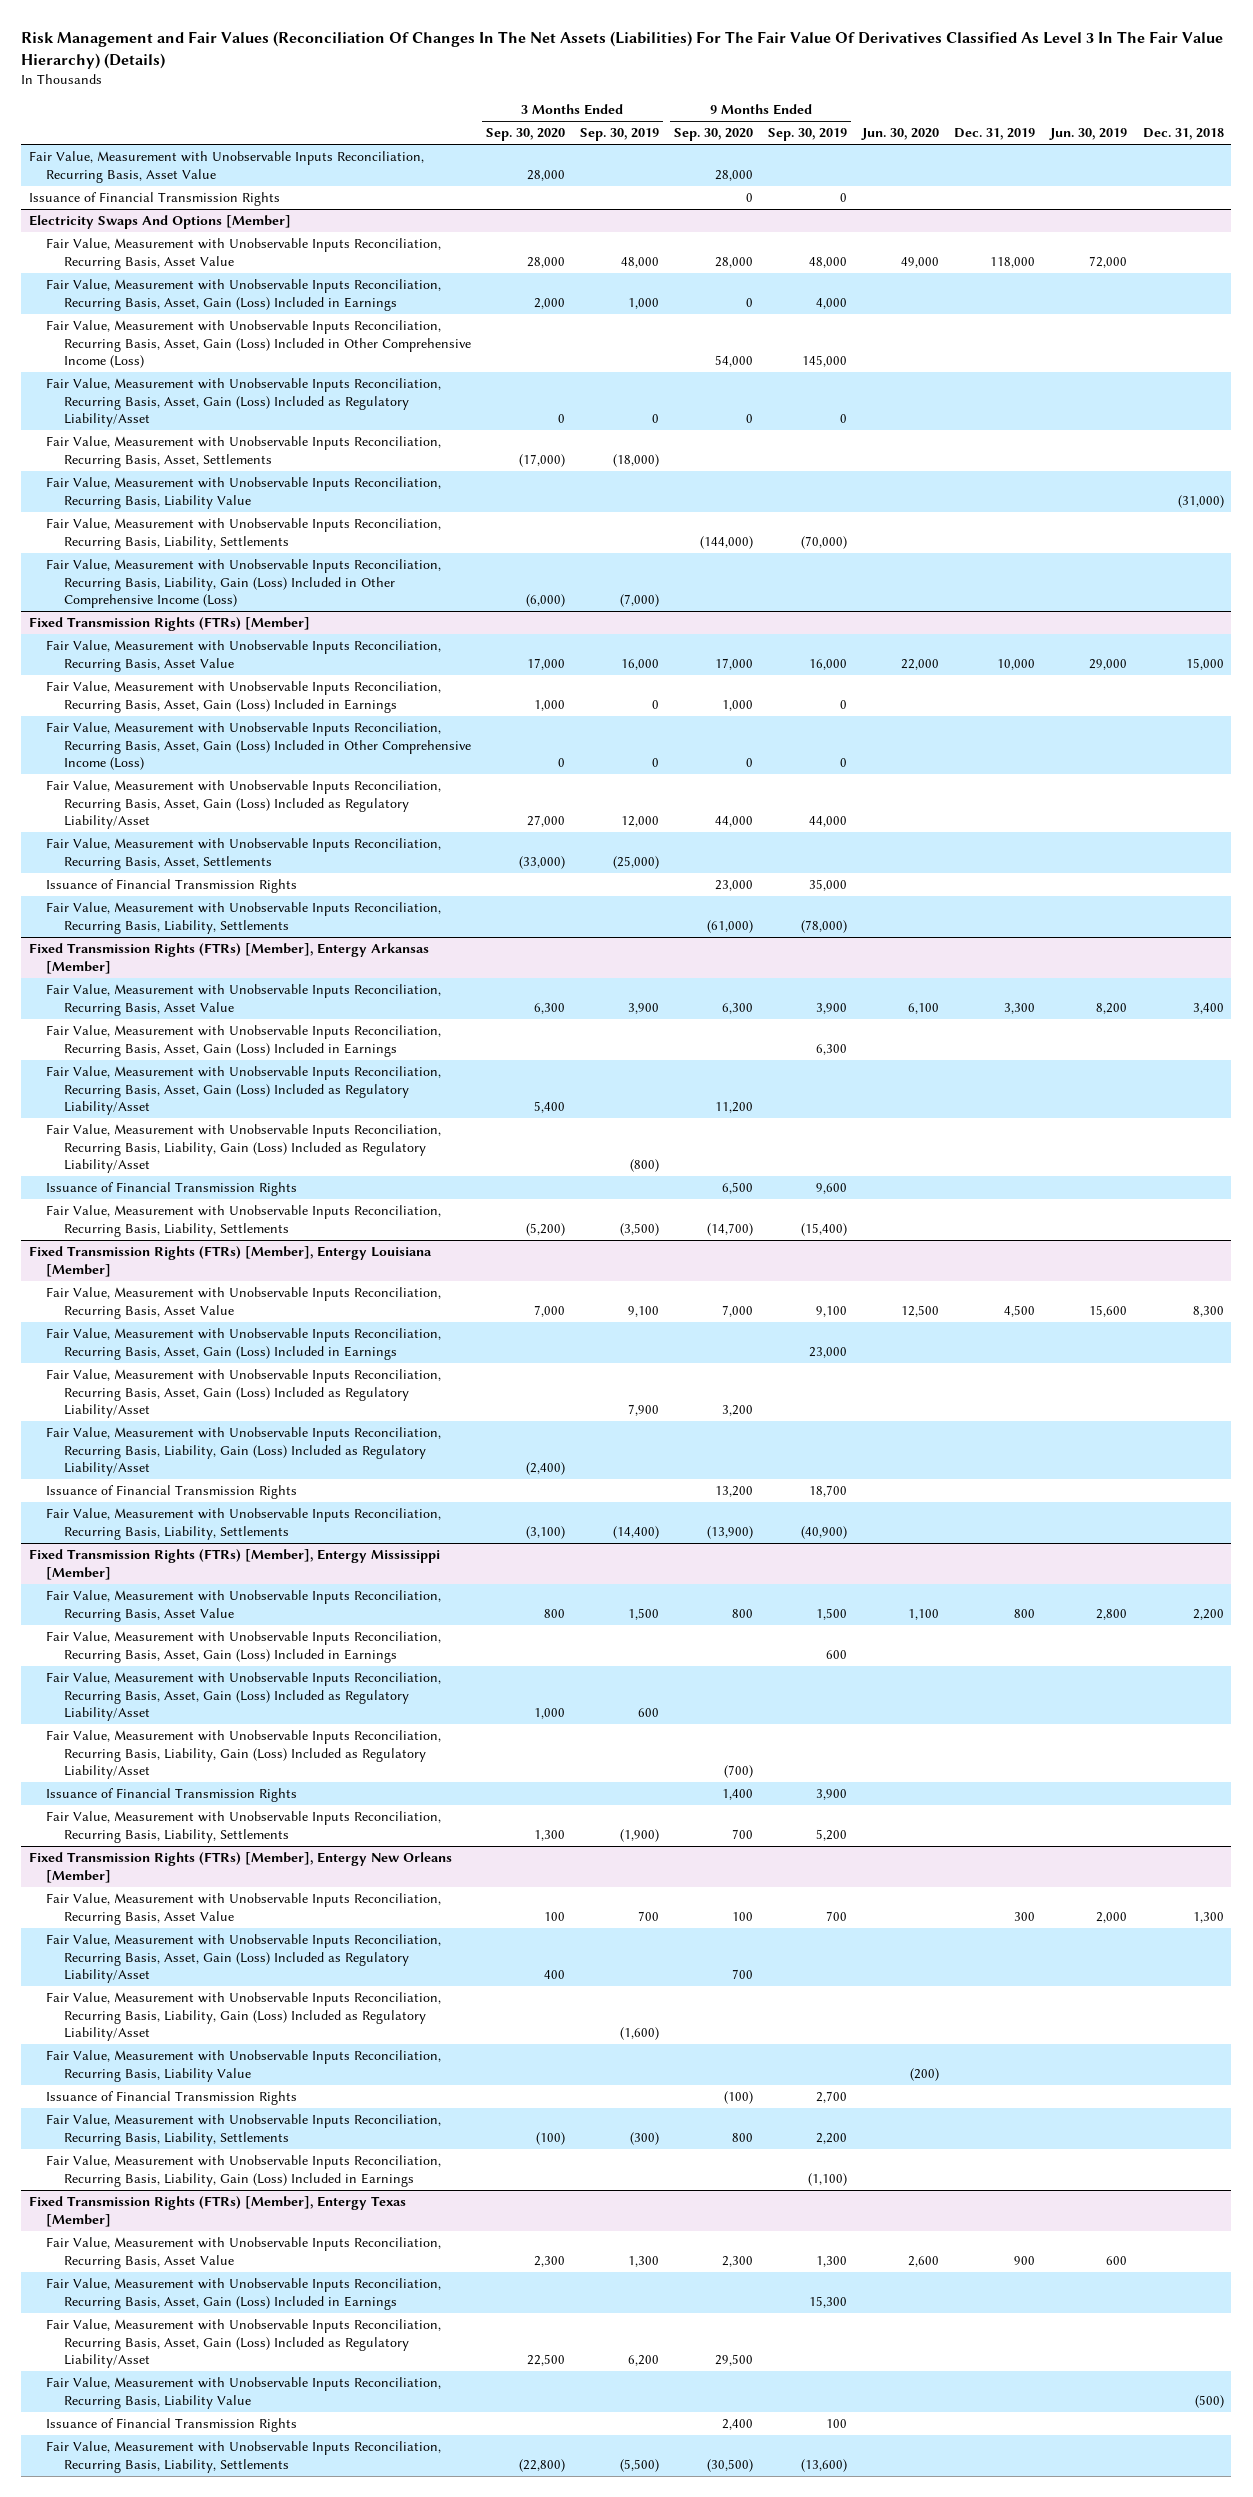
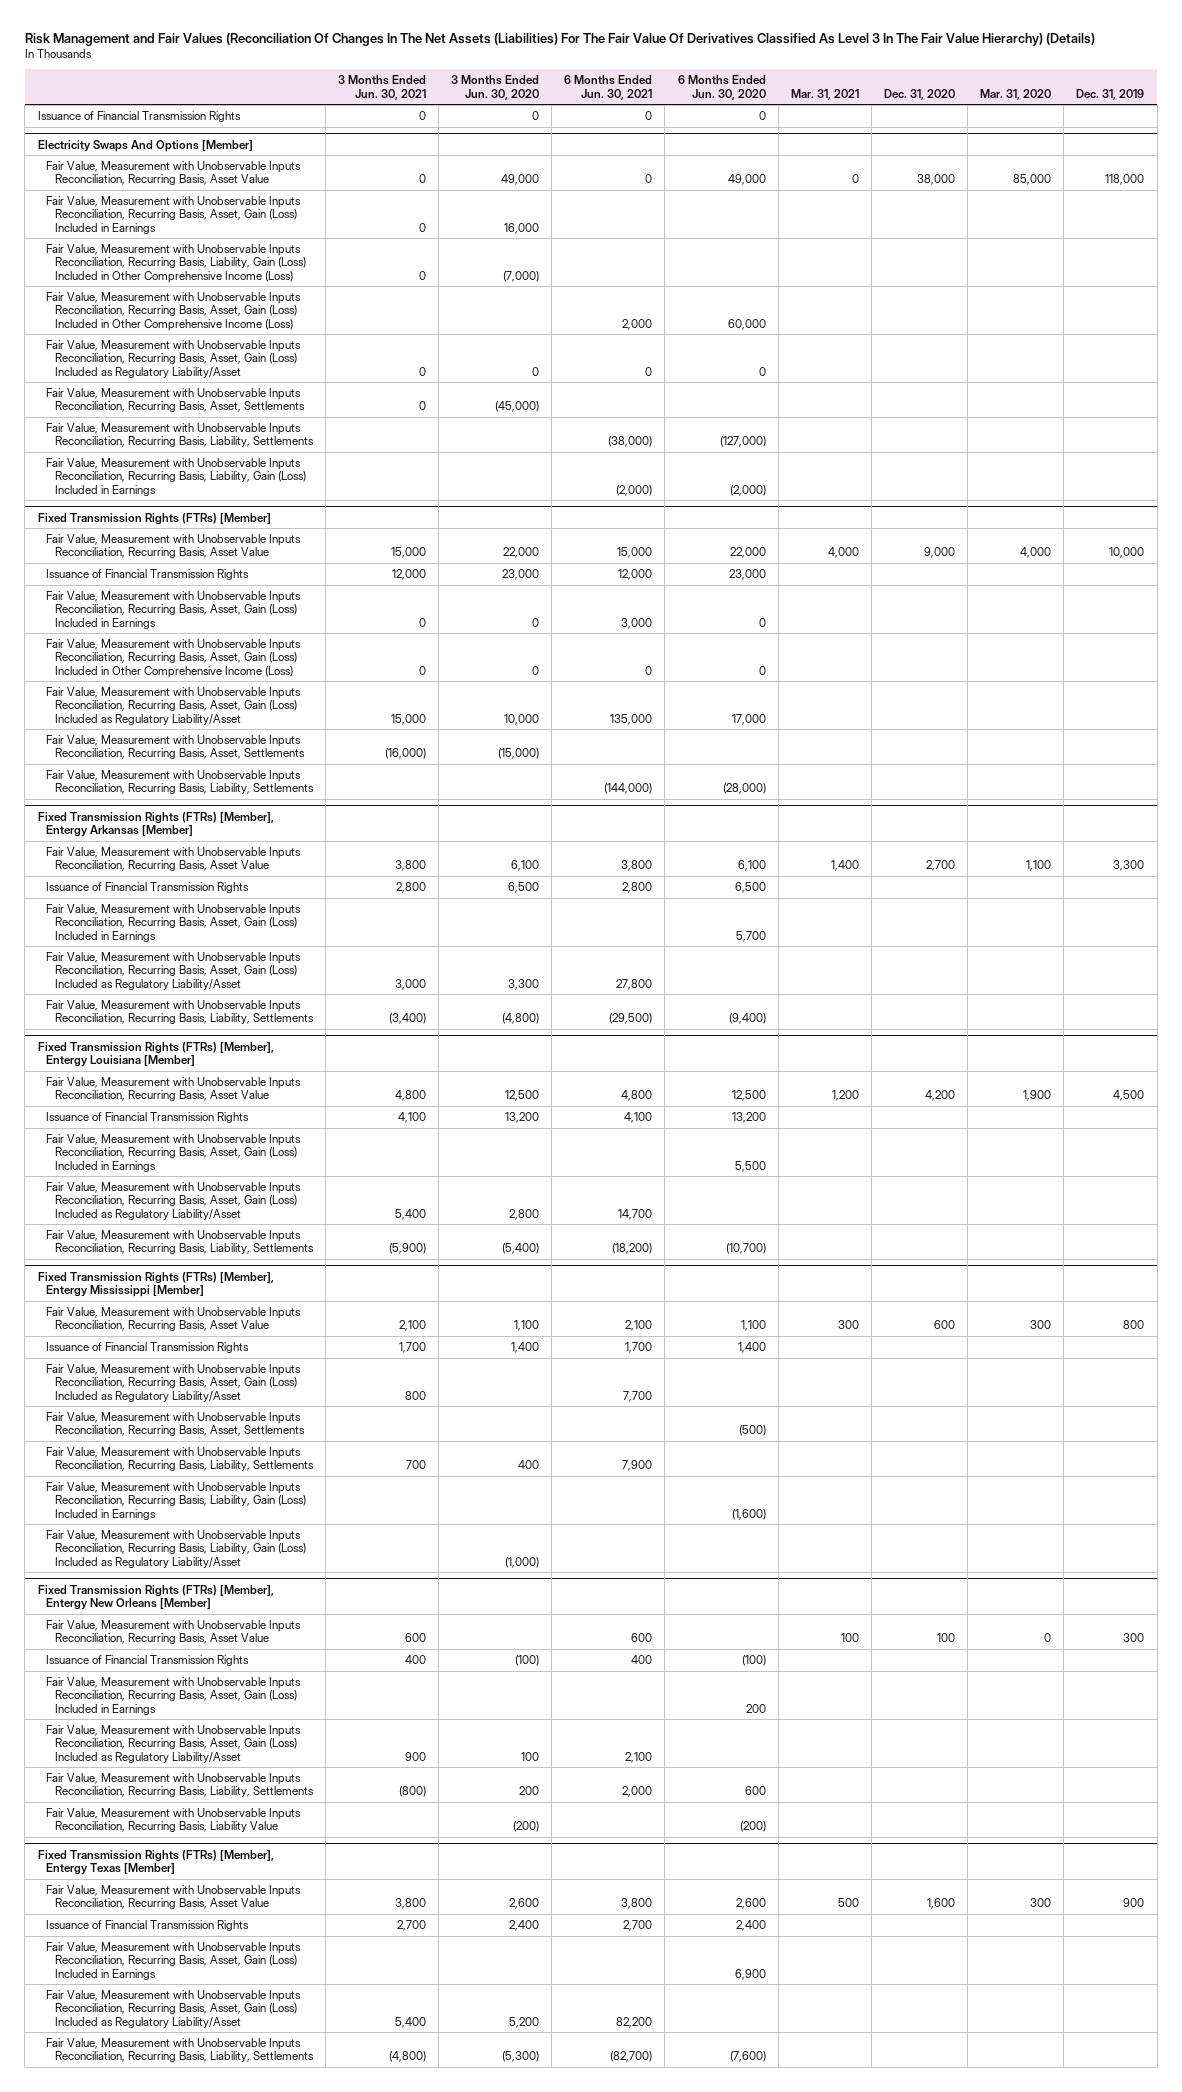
- | 3 Months Ended Sep. 30, 2020 | 3 Months Ended Sep. 30, 2019 | 9 Months Ended Sep. 30, 2020 | 9 Months Ended Sep. 30, 2019 | Jun. 30, 2020 | Dec. 31, 2019 | Jun. 30, 2019 | Dec. 31, 2018
+ | 3 Months Ended Jun. 30, 2021 | 3 Months Ended Jun. 30, 2020 | 6 Months Ended Jun. 30, 2021 | 6 Months Ended Jun. 30, 2020 | Mar. 31, 2021 | Dec. 31, 2020 | Mar. 31, 2020 | Dec. 31, 2019
- Fair Value, Measurement with Unobservable Inputs Reconciliation, Recurring Basis, Asset Value | 28,000 | | 28,000 | | | | |
@ Electricity Swaps And Options [Member]
moved up: Fair Value, Measurement with Unobservable Inputs Reconciliation, Recurring Basis, Liability, Gain (Loss) Included in Other Comprehensive Income (Loss) | 0 | (7,000) | | | | | |
- Fair Value, Measurement with Unobservable Inputs Reconciliation, Recurring Basis, Liability Value | | | | | | | | (31,000)
+ Fair Value, Measurement with Unobservable Inputs Reconciliation, Recurring Basis, Liability, Gain (Loss) Included in Earnings | | | (2,000) | (2,000) | | | |
@ Fixed Transmission Rights (FTRs) [Member]
moved up: Issuance of Financial Transmission Rights | 12,000 | 23,000 | 12,000 | 23,000 | | | |
@ Fixed Transmission Rights (FTRs) [Member], Entergy Arkansas [Member]
moved up: Issuance of Financial Transmission Rights | 2,800 | 6,500 | 2,800 | 6,500 | | | |
- Fair Value, Measurement with Unobservable Inputs Reconciliation, Recurring Basis, Liability, Gain (Loss) Included as Regulatory Liability/Asset | | (800) | | | | | |
@ Fixed Transmission Rights (FTRs) [Member], Entergy Louisiana [Member]
moved up: Issuance of Financial Transmission Rights | 4,100 | 13,200 | 4,100 | 13,200 | | | |
- Fair Value, Measurement with Unobservable Inputs Reconciliation, Recurring Basis, Liability, Gain (Loss) Included as Regulatory Liability/Asset | (2,400) | | | | | | |
@ Fixed Transmission Rights (FTRs) [Member], Entergy Mississippi [Member]
- Fair Value, Measurement with Unobservable Inputs Reconciliation, Recurring Basis, Asset, Gain (Loss) Included in Earnings | | | | 600 | | | |
moved down: Fair Value, Measurement with Unobservable Inputs Reconciliation, Recurring Basis, Asset, Gain (Loss) Included as Regulatory Liability/Asset | 800 | | 7,700 | | | | |
+ Fair Value, Measurement with Unobservable Inputs Reconciliation, Recurring Basis, Asset, Settlements | | | | (500) | | | |
+ Fair Value, Measurement with Unobservable Inputs Reconciliation, Recurring Basis, Liability, Gain (Loss) Included in Earnings | | | | (1,600) | | | |
moved down: Fair Value, Measurement with Unobservable Inputs Reconciliation, Recurring Basis, Liability, Gain (Loss) Included as Regulatory Liability/Asset | | (1,000) | | | | | |
@ Fixed Transmission Rights (FTRs) [Member], Entergy New Orleans [Member]
- Fair Value, Measurement with Unobservable Inputs Reconciliation, Recurring Basis, Liability, Gain (Loss) Included as Regulatory Liability/Asset | | (1,600) | | | | | |
+ Fair Value, Measurement with Unobservable Inputs Reconciliation, Recurring Basis, Asset, Gain (Loss) Included in Earnings | | | | 200 | | | |
moved down: Fair Value, Measurement with Unobservable Inputs Reconciliation, Recurring Basis, Asset, Gain (Loss) Included as Regulatory Liability/Asset | 900 | 100 | 2,100 | | | | |
- Fair Value, Measurement with Unobservable Inputs Reconciliation, Recurring Basis, Liability, Gain (Loss) Included in Earnings | | | | (1,100) | | | |
moved down: Fair Value, Measurement with Unobservable Inputs Reconciliation, Recurring Basis, Liability Value | | (200) | | (200) | | | |
@ Fixed Transmission Rights (FTRs) [Member], Entergy Texas [Member]
moved up: Issuance of Financial Transmission Rights | 2,700 | 2,400 | 2,700 | 2,400 | | | |
- Fair Value, Measurement with Unobservable Inputs Reconciliation, Recurring Basis, Liability Value | | | | | | | | (500)

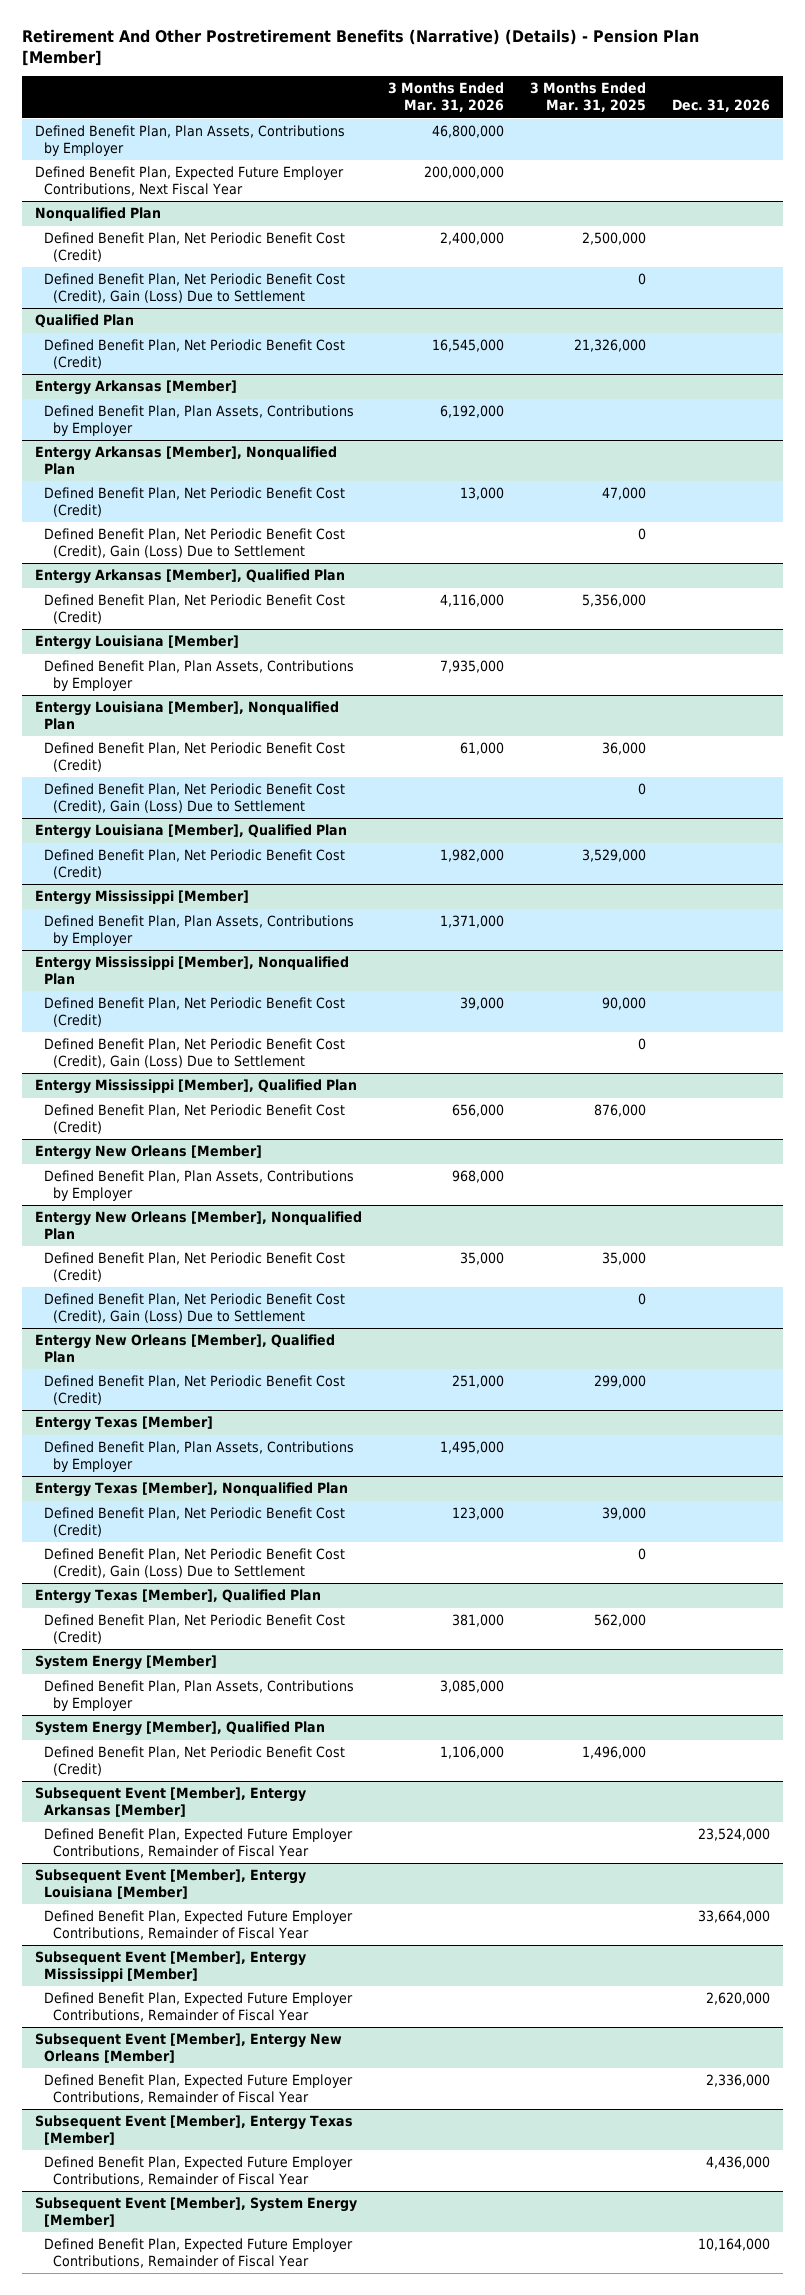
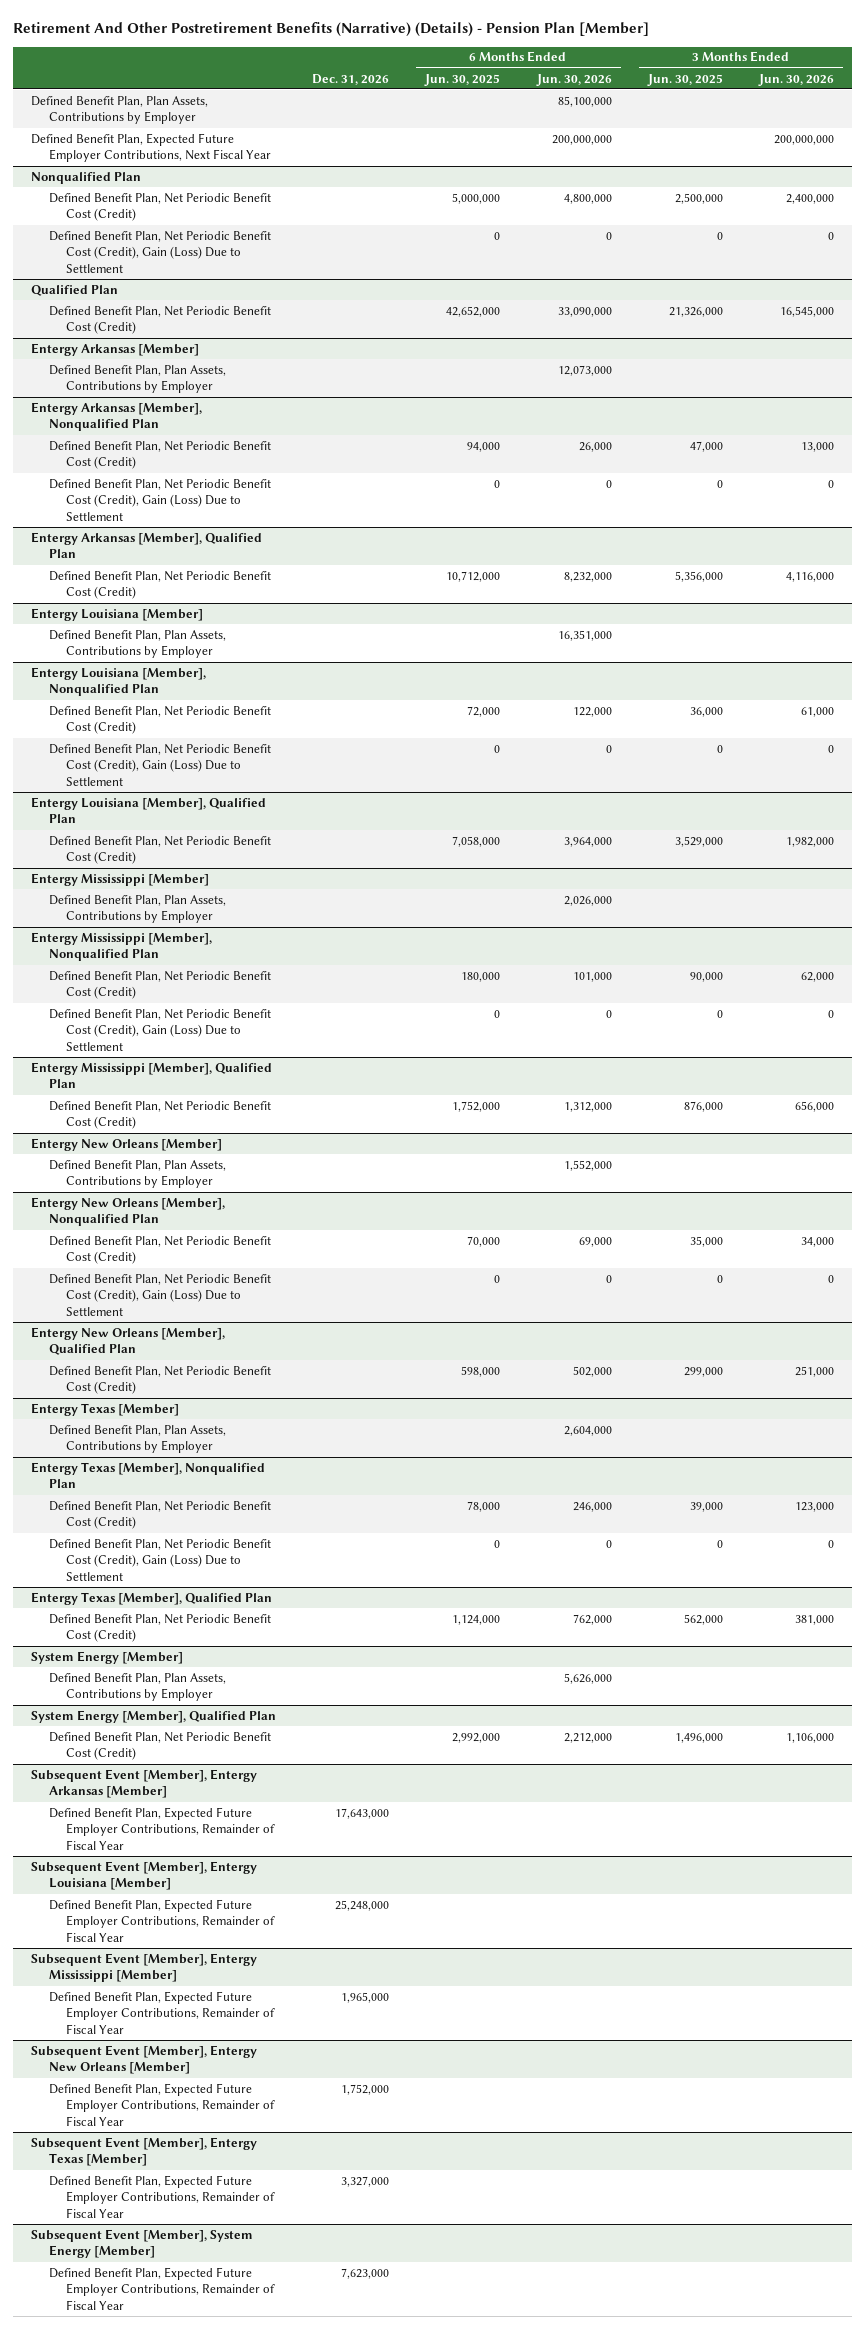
- | 3 Months Ended Mar. 31, 2026 | 3 Months Ended Mar. 31, 2025 | Dec. 31, 2026
+ | Dec. 31, 2026 | 6 Months Ended Jun. 30, 2025 | 6 Months Ended Jun. 30, 2026 | 3 Months Ended Jun. 30, 2025 | 3 Months Ended Jun. 30, 2026
@ Subsequent Event [Member], Entergy Arkansas [Member]
- Defined Benefit Plan, Expected Future Employer Contributions, Remainder of Fiscal Year | | | 23,524,000
+ Defined Benefit Plan, Expected Future Employer Contributions, Remainder of Fiscal Year | 17,643,000 | | | |
@ Subsequent Event [Member], Entergy Louisiana [Member]
- Defined Benefit Plan, Expected Future Employer Contributions, Remainder of Fiscal Year | | | 33,664,000
+ Defined Benefit Plan, Expected Future Employer Contributions, Remainder of Fiscal Year | 25,248,000 | | | |
@ Subsequent Event [Member], Entergy Mississippi [Member]
- Defined Benefit Plan, Expected Future Employer Contributions, Remainder of Fiscal Year | | | 2,620,000
+ Defined Benefit Plan, Expected Future Employer Contributions, Remainder of Fiscal Year | 1,965,000 | | | |
@ Subsequent Event [Member], Entergy New Orleans [Member]
- Defined Benefit Plan, Expected Future Employer Contributions, Remainder of Fiscal Year | | | 2,336,000
+ Defined Benefit Plan, Expected Future Employer Contributions, Remainder of Fiscal Year | 1,752,000 | | | |
@ Subsequent Event [Member], Entergy Texas [Member]
- Defined Benefit Plan, Expected Future Employer Contributions, Remainder of Fiscal Year | | | 4,436,000
+ Defined Benefit Plan, Expected Future Employer Contributions, Remainder of Fiscal Year | 3,327,000 | | | |
@ Subsequent Event [Member], System Energy [Member]
- Defined Benefit Plan, Expected Future Employer Contributions, Remainder of Fiscal Year | | | 10,164,000
+ Defined Benefit Plan, Expected Future Employer Contributions, Remainder of Fiscal Year | 7,623,000 | | | |

